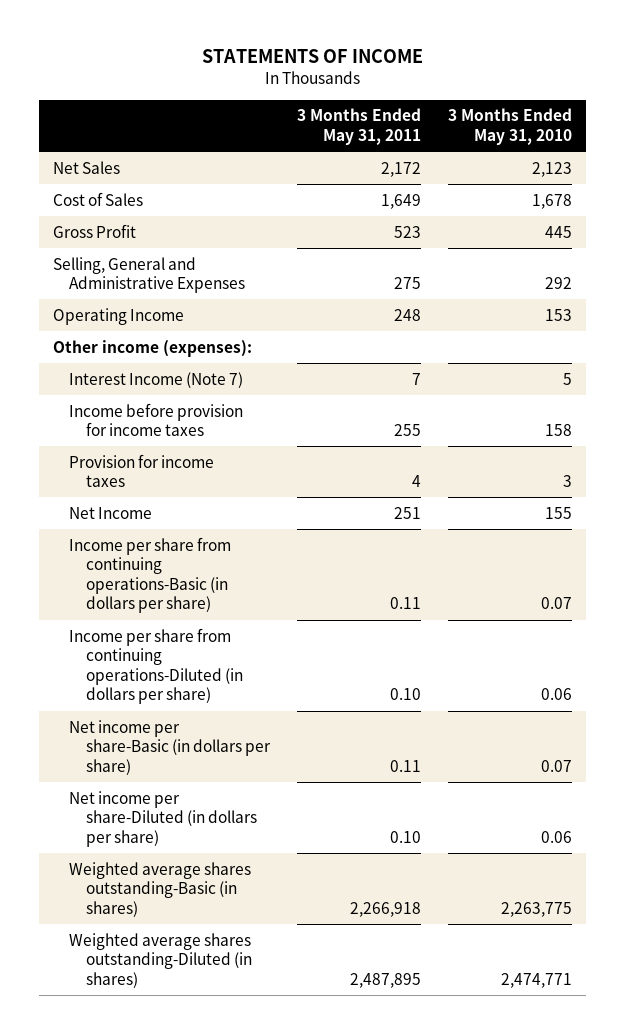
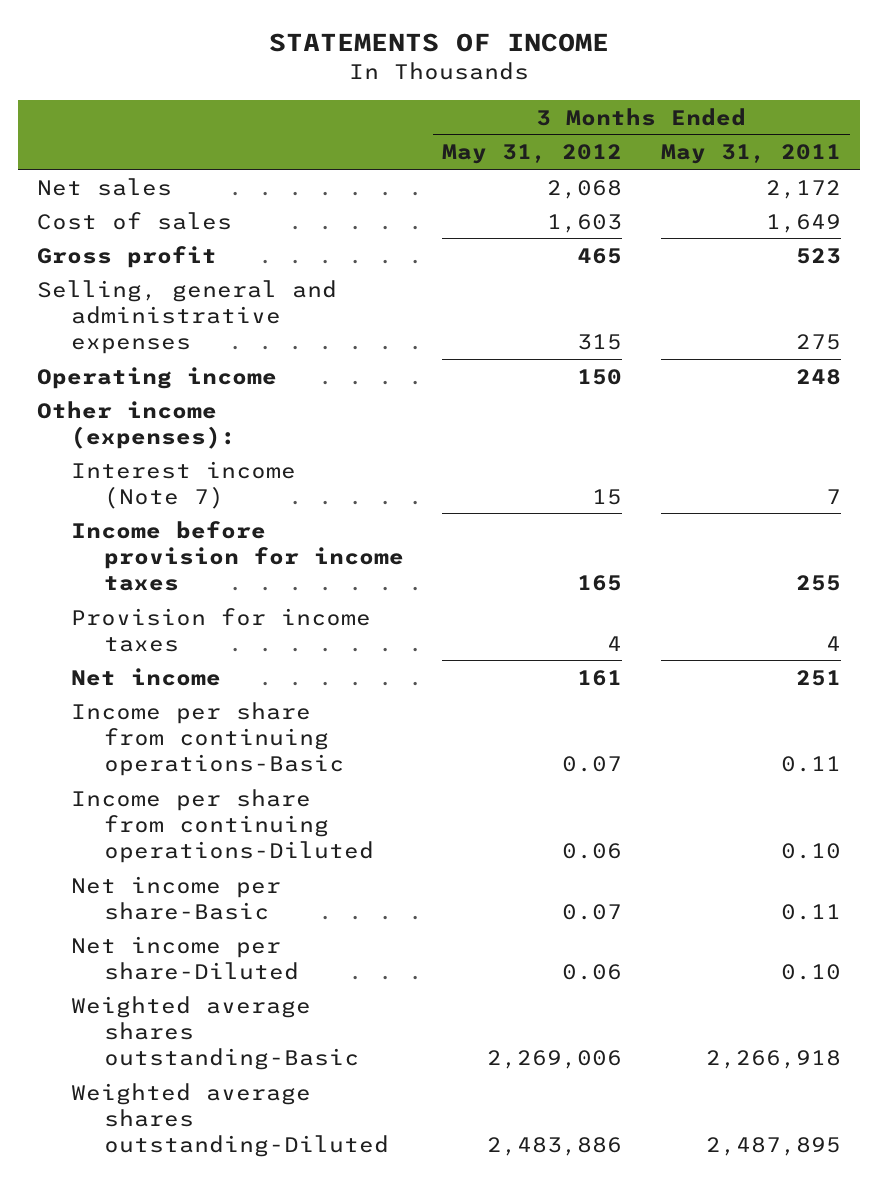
- | 3 Months Ended May 31, 2011 | 3 Months Ended May 31, 2010
+ | 3 Months Ended May 31, 2012 | 3 Months Ended May 31, 2011
- Net Sales | 2,172 | 2,123
- Cost of Sales | 1,649 | 1,678
- Gross Profit | 523 | 445
- Selling, General and Administrative Expenses | 275 | 292
- Operating Income | 248 | 153
+ Net sales | 2,068 | 2,172
+ Cost of sales | 1,603 | 1,649
+ Gross profit | 465 | 523
+ Selling, general and administrative expenses | 315 | 275
+ Operating income | 150 | 248
- Interest Income (Note 7) | 7 | 5
+ Interest income (Note 7) | 15 | 7
- Net Income | 251 | 155
- Income per share from continuing operations-Basic (in dollars per share) | 0.11 | 0.07
- Income per share from continuing operations-Diluted (in dollars per share) | 0.10 | 0.06
- Net income per share-Basic (in dollars per share) | 0.11 | 0.07
- Net income per share-Diluted (in dollars per share) | 0.10 | 0.06
- Weighted average shares outstanding-Basic (in shares) | 2,266,918 | 2,263,775
- Weighted average shares outstanding-Diluted (in shares) | 2,487,895 | 2,474,771
+ Net income | 161 | 251
+ Income per share from continuing operations-Basic | 0.07 | 0.11
+ Income per share from continuing operations-Diluted | 0.06 | 0.10
+ Net income per share-Basic | 0.07 | 0.11
+ Net income per share-Diluted | 0.06 | 0.10
+ Weighted average shares outstanding-Basic | 2,269,006 | 2,266,918
+ Weighted average shares outstanding-Diluted | 2,483,886 | 2,487,895

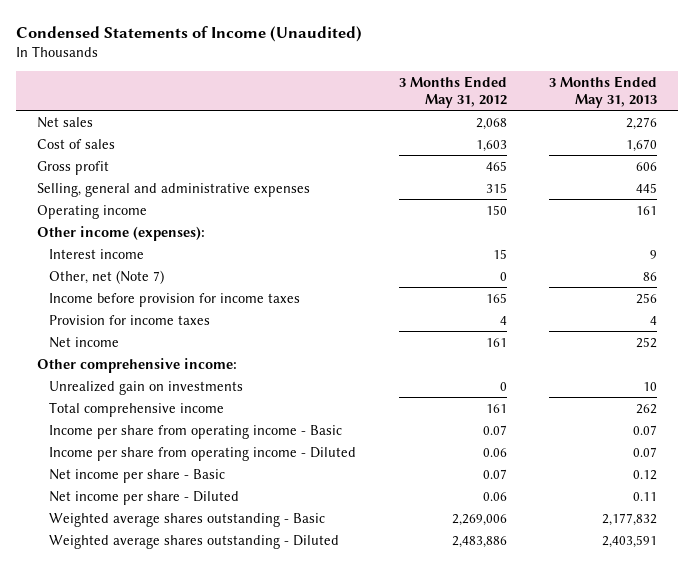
- STATEMENTS OF INCOME
+ Condensed Statements of Income (Unaudited)
- | 3 Months Ended May 31, 2012 | 3 Months Ended May 31, 2011
+ | 3 Months Ended May 31, 2012 | 3 Months Ended May 31, 2013
- Interest income (Note 7) | 15 | 7
+ Interest income | 15 | 9
+ Other, net (Note 7) | 0 | 86
- Income per share from continuing operations-Basic | 0.07 | 0.11
- Income per share from continuing operations-Diluted | 0.06 | 0.10
- Net income per share-Basic | 0.07 | 0.11
- Net income per share-Diluted | 0.06 | 0.10
- Weighted average shares outstanding-Basic | 2,269,006 | 2,266,918
- Weighted average shares outstanding-Diluted | 2,483,886 | 2,487,895
+ Other comprehensive income:
+ Unrealized gain on investments | 0 | 10
+ Total comprehensive income | 161 | 262
+ Income per share from operating income - Basic | 0.07 | 0.07
+ Income per share from operating income - Diluted | 0.06 | 0.07
+ Net income per share - Basic | 0.07 | 0.12
+ Net income per share - Diluted | 0.06 | 0.11
+ Weighted average shares outstanding - Basic | 2,269,006 | 2,177,832
+ Weighted average shares outstanding - Diluted | 2,483,886 | 2,403,591

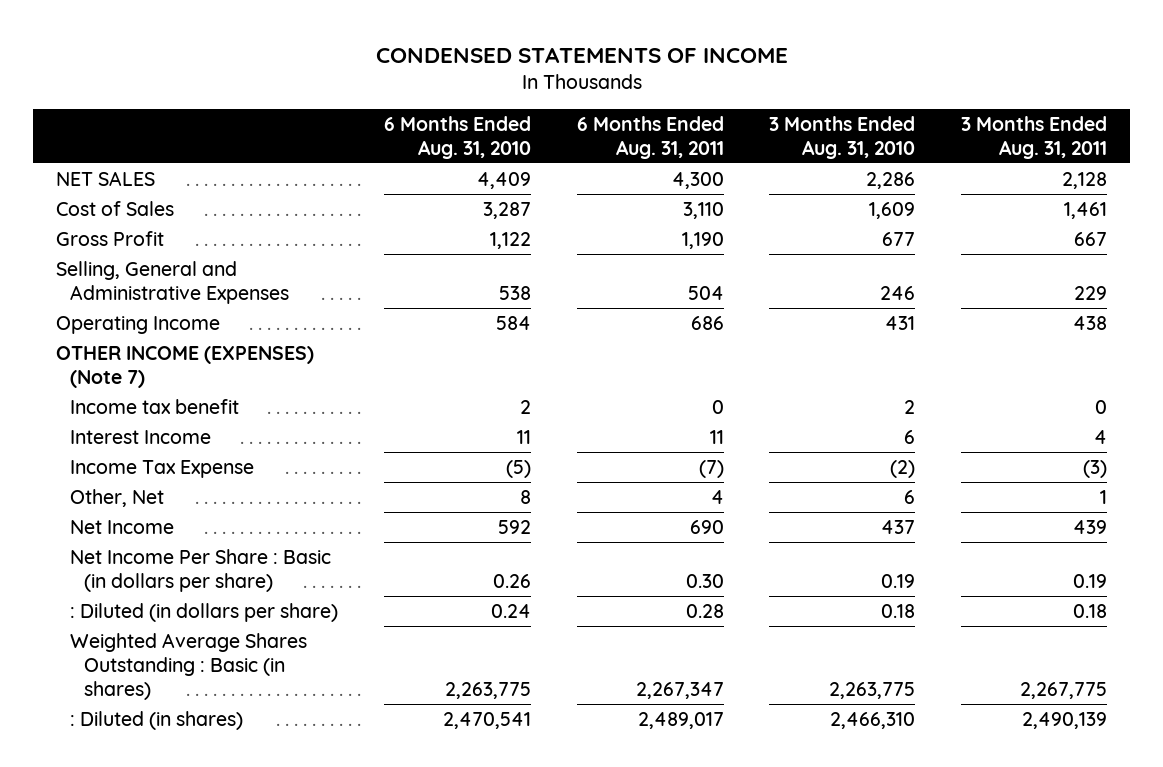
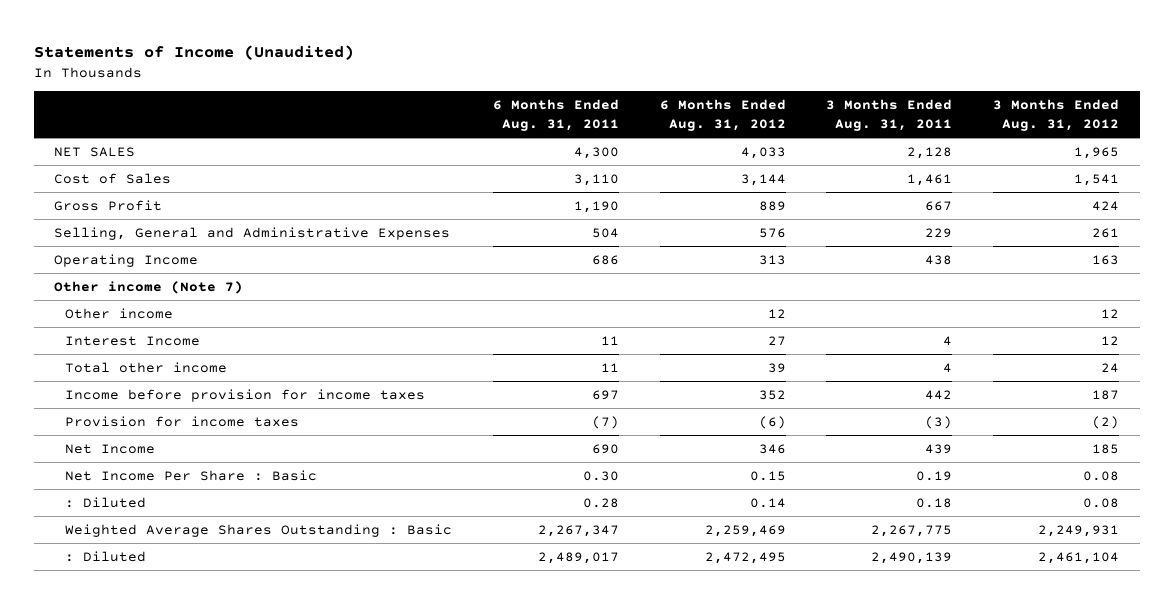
- CONDENSED STATEMENTS OF INCOME
+ Statements of Income (Unaudited)
- | 6 Months Ended Aug. 31, 2010 | 6 Months Ended Aug. 31, 2011 | 3 Months Ended Aug. 31, 2010 | 3 Months Ended Aug. 31, 2011
+ | 6 Months Ended Aug. 31, 2011 | 6 Months Ended Aug. 31, 2012 | 3 Months Ended Aug. 31, 2011 | 3 Months Ended Aug. 31, 2012
- OTHER INCOME (EXPENSES) (Note 7)
- Income tax benefit | 2 | 0 | 2 | 0
+ Other income (Note 7)
+ Other income | | 12 | | 12
- Income Tax Expense | (5) | (7) | (2) | (3)
- Other, Net | 8 | 4 | 6 | 1
+ Total other income | 11 | 39 | 4 | 24
+ Income before provision for income taxes | 697 | 352 | 442 | 187
+ Provision for income taxes | (7) | (6) | (3) | (2)
- Net Income Per Share : Basic (in dollars per share) | 0.26 | 0.30 | 0.19 | 0.19
- : Diluted (in dollars per share) | 0.24 | 0.28 | 0.18 | 0.18
- Weighted Average Shares Outstanding : Basic (in shares) | 2,263,775 | 2,267,347 | 2,263,775 | 2,267,775
- : Diluted (in shares) | 2,470,541 | 2,489,017 | 2,466,310 | 2,490,139
+ Net Income Per Share : Basic | 0.30 | 0.15 | 0.19 | 0.08
+ : Diluted | 0.28 | 0.14 | 0.18 | 0.08
+ Weighted Average Shares Outstanding : Basic | 2,267,347 | 2,259,469 | 2,267,775 | 2,249,931
+ : Diluted | 2,489,017 | 2,472,495 | 2,490,139 | 2,461,104

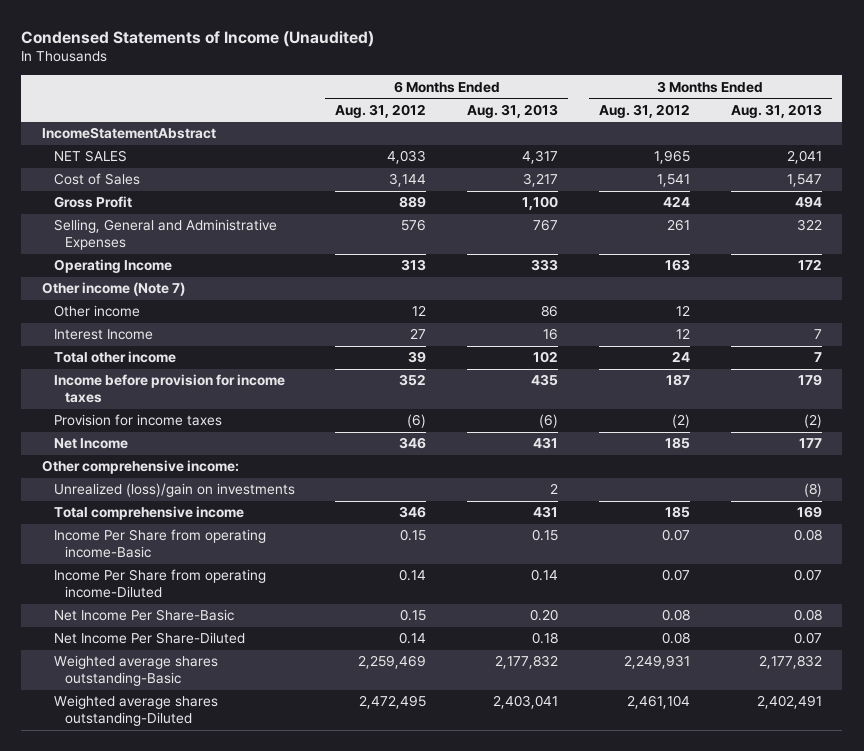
- Statements of Income (Unaudited)
+ Condensed Statements of Income (Unaudited)
- | 6 Months Ended Aug. 31, 2011 | 6 Months Ended Aug. 31, 2012 | 3 Months Ended Aug. 31, 2011 | 3 Months Ended Aug. 31, 2012
+ | 6 Months Ended Aug. 31, 2012 | 6 Months Ended Aug. 31, 2013 | 3 Months Ended Aug. 31, 2012 | 3 Months Ended Aug. 31, 2013
+ IncomeStatementAbstract
- Net Income Per Share : Basic | 0.30 | 0.15 | 0.19 | 0.08
- : Diluted | 0.28 | 0.14 | 0.18 | 0.08
- Weighted Average Shares Outstanding : Basic | 2,267,347 | 2,259,469 | 2,267,775 | 2,249,931
- : Diluted | 2,489,017 | 2,472,495 | 2,490,139 | 2,461,104
+ Other comprehensive income:
+ Unrealized (loss)/gain on investments | | 2 | | (8)
+ Total comprehensive income | 346 | 431 | 185 | 169
+ Income Per Share from operating income-Basic | 0.15 | 0.15 | 0.07 | 0.08
+ Income Per Share from operating income-Diluted | 0.14 | 0.14 | 0.07 | 0.07
+ Net Income Per Share-Basic | 0.15 | 0.20 | 0.08 | 0.08
+ Net Income Per Share-Diluted | 0.14 | 0.18 | 0.08 | 0.07
+ Weighted average shares outstanding-Basic | 2,259,469 | 2,177,832 | 2,249,931 | 2,177,832
+ Weighted average shares outstanding-Diluted | 2,472,495 | 2,403,041 | 2,461,104 | 2,402,491

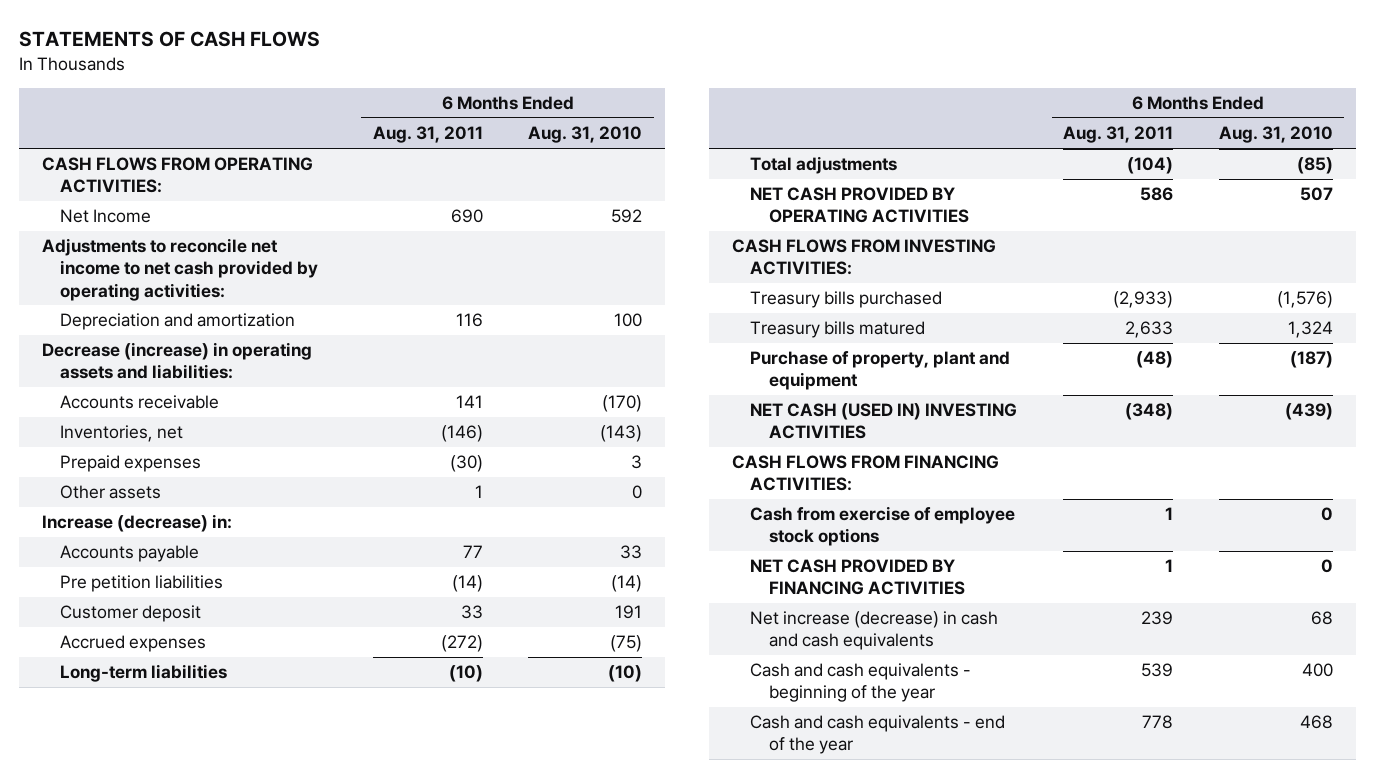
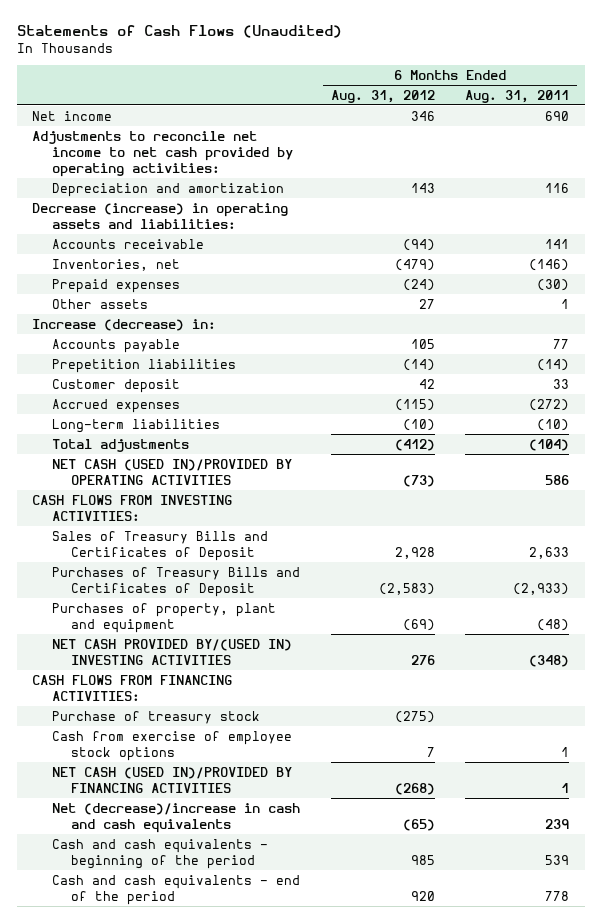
- STATEMENTS OF CASH FLOWS
+ Statements of Cash Flows (Unaudited)
- | 6 Months Ended Aug. 31, 2011 | 6 Months Ended Aug. 31, 2010
+ | 6 Months Ended Aug. 31, 2012 | 6 Months Ended Aug. 31, 2011
- CASH FLOWS FROM OPERATING ACTIVITIES:
- Net Income | 690 | 592
+ Net income | 346 | 690
- Pre petition liabilities | (14) | (14)
+ Prepetition liabilities | (14) | (14)
- NET CASH PROVIDED BY OPERATING ACTIVITIES | 586 | 507
+ NET CASH (USED IN)/PROVIDED BY OPERATING ACTIVITIES | (73) | 586
- Treasury bills purchased | (2,933) | (1,576)
- Treasury bills matured | 2,633 | 1,324
- Purchase of property, plant and equipment | (48) | (187)
- NET CASH (USED IN) INVESTING ACTIVITIES | (348) | (439)
+ Sales of Treasury Bills and Certificates of Deposit | 2,928 | 2,633
+ Purchases of Treasury Bills and Certificates of Deposit | (2,583) | (2,933)
+ Purchases of property, plant and equipment | (69) | (48)
+ NET CASH PROVIDED BY/(USED IN) INVESTING ACTIVITIES | 276 | (348)
+ Purchase of treasury stock | (275) |
- NET CASH PROVIDED BY FINANCING ACTIVITIES | 1 | 0
- Net increase (decrease) in cash and cash equivalents | 239 | 68
- Cash and cash equivalents - beginning of the year | 539 | 400
- Cash and cash equivalents - end of the year | 778 | 468
+ NET CASH (USED IN)/PROVIDED BY FINANCING ACTIVITIES | (268) | 1
+ Net (decrease)/increase in cash and cash equivalents | (65) | 239
+ Cash and cash equivalents - beginning of the period | 985 | 539
+ Cash and cash equivalents - end of the period | 920 | 778

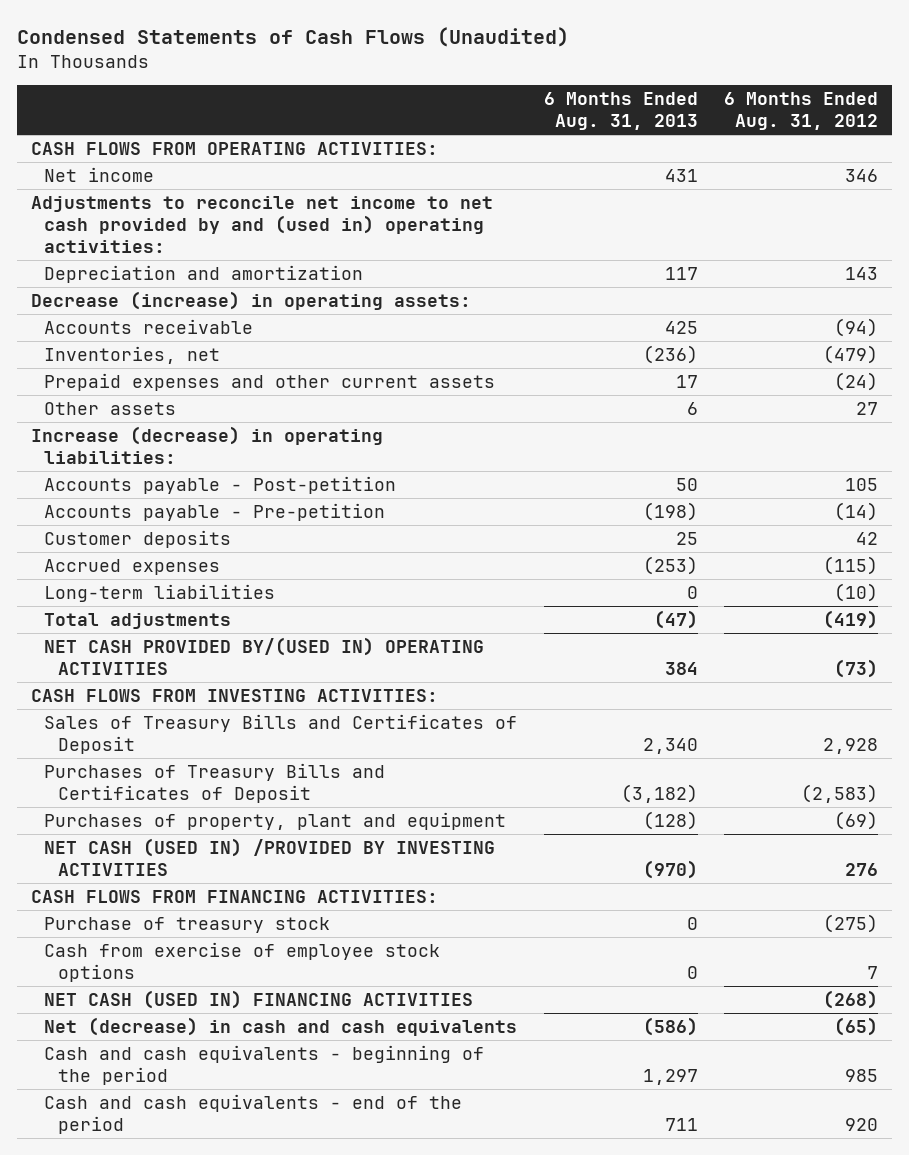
- Statements of Cash Flows (Unaudited)
+ Condensed Statements of Cash Flows (Unaudited)
- | 6 Months Ended Aug. 31, 2012 | 6 Months Ended Aug. 31, 2011
+ | 6 Months Ended Aug. 31, 2013 | 6 Months Ended Aug. 31, 2012
+ CASH FLOWS FROM OPERATING ACTIVITIES:
- Adjustments to reconcile net income to net cash provided by operating activities:
+ Adjustments to reconcile net income to net cash provided by and (used in) operating activities:
- Decrease (increase) in operating assets and liabilities:
+ Decrease (increase) in operating assets:
- Prepaid expenses | (24) | (30)
+ Prepaid expenses and other current assets | 17 | (24)
- Increase (decrease) in:
- Accounts payable | 105 | 77
- Prepetition liabilities | (14) | (14)
- Customer deposit | 42 | 33
+ Increase (decrease) in operating liabilities:
+ Accounts payable - Post-petition | 50 | 105
+ Accounts payable - Pre-petition | (198) | (14)
+ Customer deposits | 25 | 42
- Total adjustments | (412) | (104)
- NET CASH (USED IN)/PROVIDED BY OPERATING ACTIVITIES | (73) | 586
+ Total adjustments | (47) | (419)
+ NET CASH PROVIDED BY/(USED IN) OPERATING ACTIVITIES | 384 | (73)
- NET CASH PROVIDED BY/(USED IN) INVESTING ACTIVITIES | 276 | (348)
+ NET CASH (USED IN) /PROVIDED BY INVESTING ACTIVITIES | (970) | 276
- NET CASH (USED IN)/PROVIDED BY FINANCING ACTIVITIES | (268) | 1
- Net (decrease)/increase in cash and cash equivalents | (65) | 239
+ NET CASH (USED IN) FINANCING ACTIVITIES | | (268)
+ Net (decrease) in cash and cash equivalents | (586) | (65)

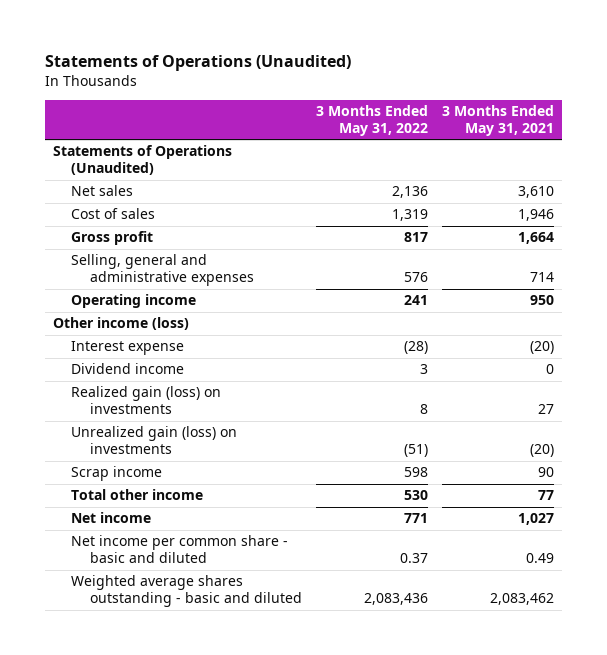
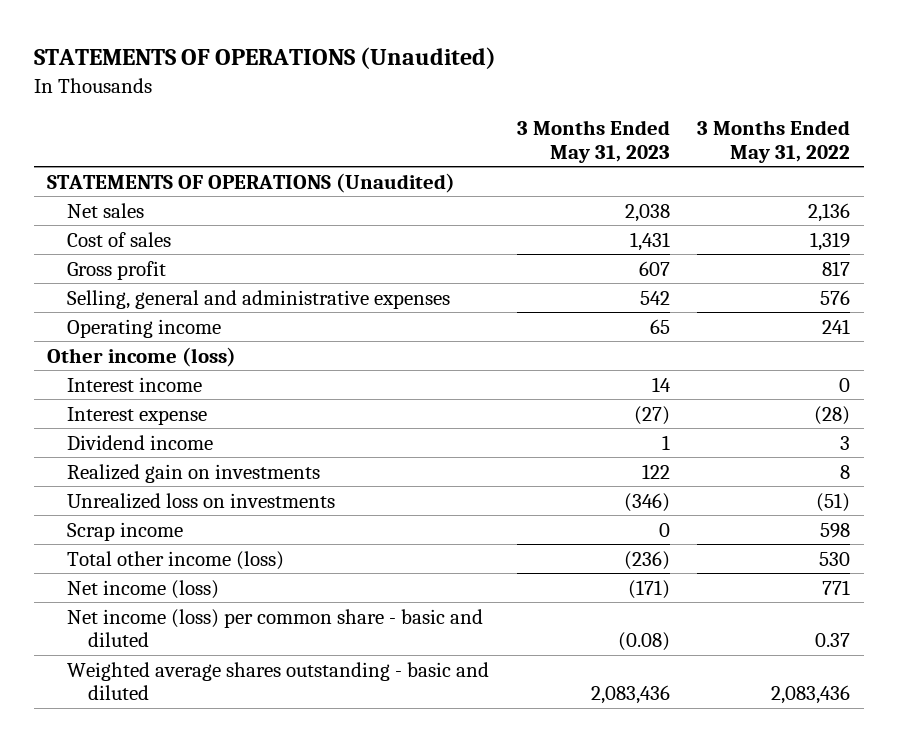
- Statements of Operations (Unaudited)
+ STATEMENTS OF OPERATIONS (Unaudited)
- | 3 Months Ended May 31, 2022 | 3 Months Ended May 31, 2021
+ | 3 Months Ended May 31, 2023 | 3 Months Ended May 31, 2022
- Statements of Operations (Unaudited)
+ STATEMENTS OF OPERATIONS (Unaudited)
+ Interest income | 14 | 0
- Realized gain (loss) on investments | 8 | 27
- Unrealized gain (loss) on investments | (51) | (20)
+ Realized gain on investments | 122 | 8
+ Unrealized loss on investments | (346) | (51)
- Total other income | 530 | 77
- Net income | 771 | 1,027
- Net income per common share - basic and diluted | 0.37 | 0.49
+ Total other income (loss) | (236) | 530
+ Net income (loss) | (171) | 771
+ Net income (loss) per common share - basic and diluted | (0.08) | 0.37

